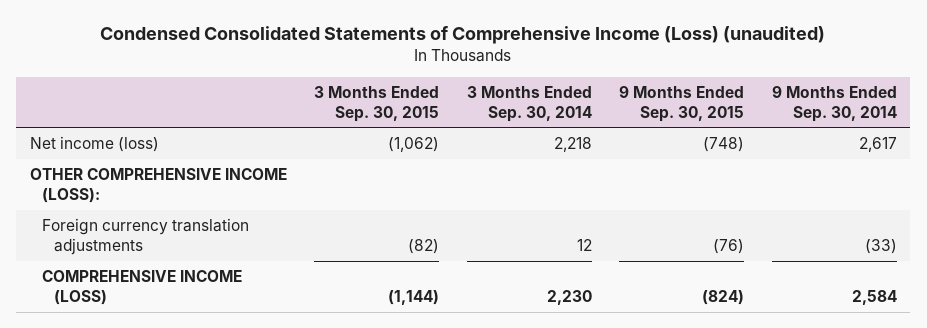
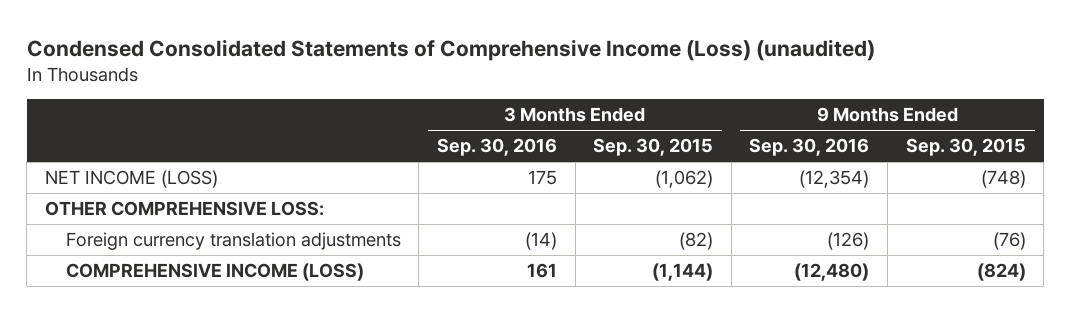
- | 3 Months Ended Sep. 30, 2015 | 3 Months Ended Sep. 30, 2014 | 9 Months Ended Sep. 30, 2015 | 9 Months Ended Sep. 30, 2014
+ | 3 Months Ended Sep. 30, 2016 | 3 Months Ended Sep. 30, 2015 | 9 Months Ended Sep. 30, 2016 | 9 Months Ended Sep. 30, 2015
- Net income (loss) | (1,062) | 2,218 | (748) | 2,617
- OTHER COMPREHENSIVE INCOME (LOSS):
+ NET INCOME (LOSS) | 175 | (1,062) | (12,354) | (748)
+ OTHER COMPREHENSIVE LOSS:

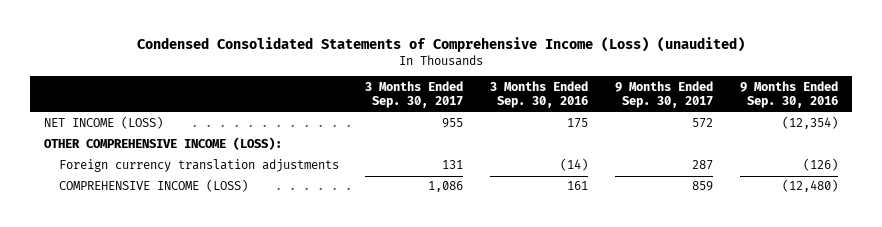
- | 3 Months Ended Sep. 30, 2016 | 3 Months Ended Sep. 30, 2015 | 9 Months Ended Sep. 30, 2016 | 9 Months Ended Sep. 30, 2015
+ | 3 Months Ended Sep. 30, 2017 | 3 Months Ended Sep. 30, 2016 | 9 Months Ended Sep. 30, 2017 | 9 Months Ended Sep. 30, 2016
- OTHER COMPREHENSIVE LOSS:
+ OTHER COMPREHENSIVE INCOME (LOSS):

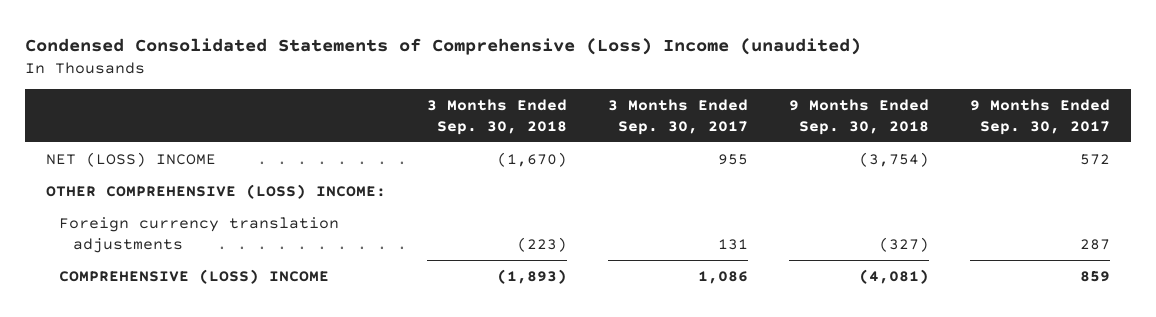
- Condensed Consolidated Statements of Comprehensive Income (Loss) (unaudited)
+ Condensed Consolidated Statements of Comprehensive (Loss) Income (unaudited)
- | 3 Months Ended Sep. 30, 2017 | 3 Months Ended Sep. 30, 2016 | 9 Months Ended Sep. 30, 2017 | 9 Months Ended Sep. 30, 2016
+ | 3 Months Ended Sep. 30, 2018 | 3 Months Ended Sep. 30, 2017 | 9 Months Ended Sep. 30, 2018 | 9 Months Ended Sep. 30, 2017
- NET INCOME (LOSS) | 955 | 175 | 572 | (12,354)
- OTHER COMPREHENSIVE INCOME (LOSS):
+ NET (LOSS) INCOME | (1,670) | 955 | (3,754) | 572
+ OTHER COMPREHENSIVE (LOSS) INCOME:
- COMPREHENSIVE INCOME (LOSS) | 1,086 | 161 | 859 | (12,480)
+ COMPREHENSIVE (LOSS) INCOME | (1,893) | 1,086 | (4,081) | 859

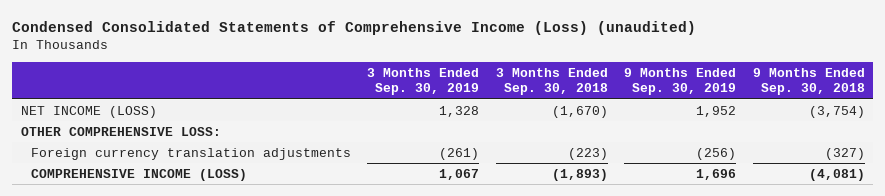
- Condensed Consolidated Statements of Comprehensive (Loss) Income (unaudited)
+ Condensed Consolidated Statements of Comprehensive Income (Loss) (unaudited)
- | 3 Months Ended Sep. 30, 2018 | 3 Months Ended Sep. 30, 2017 | 9 Months Ended Sep. 30, 2018 | 9 Months Ended Sep. 30, 2017
+ | 3 Months Ended Sep. 30, 2019 | 3 Months Ended Sep. 30, 2018 | 9 Months Ended Sep. 30, 2019 | 9 Months Ended Sep. 30, 2018
- NET (LOSS) INCOME | (1,670) | 955 | (3,754) | 572
- OTHER COMPREHENSIVE (LOSS) INCOME:
+ NET INCOME (LOSS) | 1,328 | (1,670) | 1,952 | (3,754)
+ OTHER COMPREHENSIVE LOSS:
- COMPREHENSIVE (LOSS) INCOME | (1,893) | 1,086 | (4,081) | 859
+ COMPREHENSIVE INCOME (LOSS) | 1,067 | (1,893) | 1,696 | (4,081)

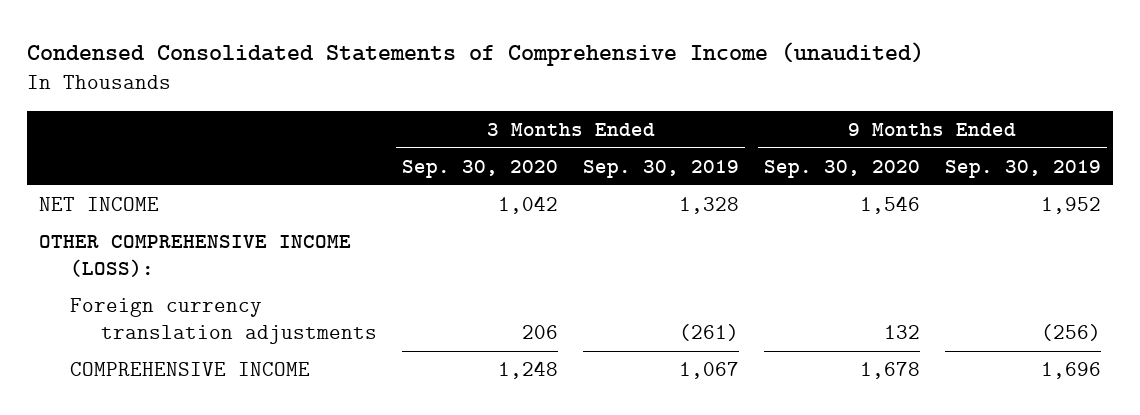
- Condensed Consolidated Statements of Comprehensive Income (Loss) (unaudited)
+ Condensed Consolidated Statements of Comprehensive Income (unaudited)
- | 3 Months Ended Sep. 30, 2019 | 3 Months Ended Sep. 30, 2018 | 9 Months Ended Sep. 30, 2019 | 9 Months Ended Sep. 30, 2018
+ | 3 Months Ended Sep. 30, 2020 | 3 Months Ended Sep. 30, 2019 | 9 Months Ended Sep. 30, 2020 | 9 Months Ended Sep. 30, 2019
- NET INCOME (LOSS) | 1,328 | (1,670) | 1,952 | (3,754)
- OTHER COMPREHENSIVE LOSS:
+ NET INCOME | 1,042 | 1,328 | 1,546 | 1,952
+ OTHER COMPREHENSIVE INCOME (LOSS):
- COMPREHENSIVE INCOME (LOSS) | 1,067 | (1,893) | 1,696 | (4,081)
+ COMPREHENSIVE INCOME | 1,248 | 1,067 | 1,678 | 1,696

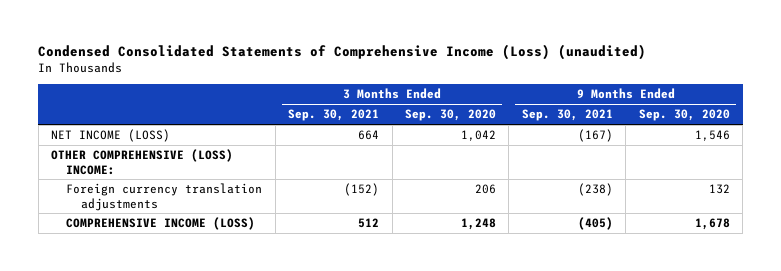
- Condensed Consolidated Statements of Comprehensive Income (unaudited)
+ Condensed Consolidated Statements of Comprehensive Income (Loss) (unaudited)
- | 3 Months Ended Sep. 30, 2020 | 3 Months Ended Sep. 30, 2019 | 9 Months Ended Sep. 30, 2020 | 9 Months Ended Sep. 30, 2019
+ | 3 Months Ended Sep. 30, 2021 | 3 Months Ended Sep. 30, 2020 | 9 Months Ended Sep. 30, 2021 | 9 Months Ended Sep. 30, 2020
- NET INCOME | 1,042 | 1,328 | 1,546 | 1,952
- OTHER COMPREHENSIVE INCOME (LOSS):
+ NET INCOME (LOSS) | 664 | 1,042 | (167) | 1,546
+ OTHER COMPREHENSIVE (LOSS) INCOME:
- COMPREHENSIVE INCOME | 1,248 | 1,067 | 1,678 | 1,696
+ COMPREHENSIVE INCOME (LOSS) | 512 | 1,248 | (405) | 1,678

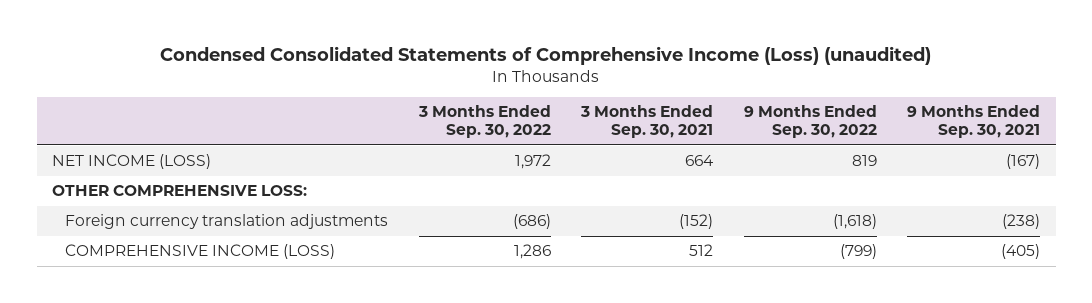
- | 3 Months Ended Sep. 30, 2021 | 3 Months Ended Sep. 30, 2020 | 9 Months Ended Sep. 30, 2021 | 9 Months Ended Sep. 30, 2020
+ | 3 Months Ended Sep. 30, 2022 | 3 Months Ended Sep. 30, 2021 | 9 Months Ended Sep. 30, 2022 | 9 Months Ended Sep. 30, 2021
- OTHER COMPREHENSIVE (LOSS) INCOME:
+ OTHER COMPREHENSIVE LOSS:

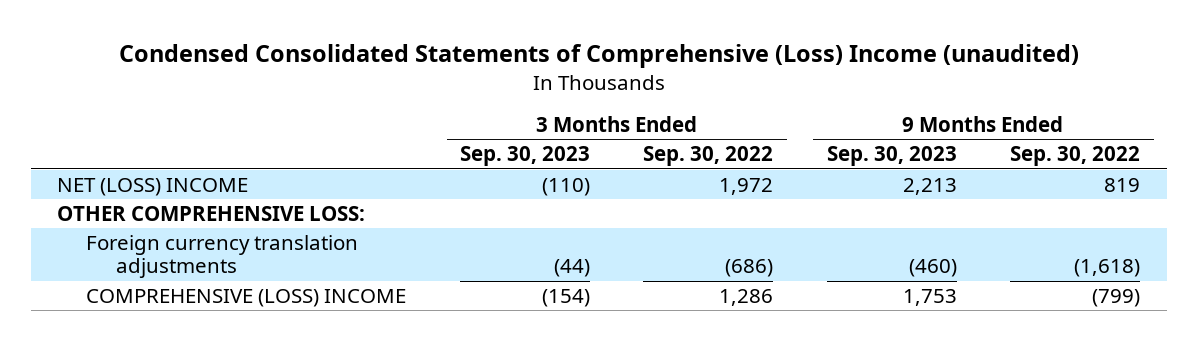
- Condensed Consolidated Statements of Comprehensive Income (Loss) (unaudited)
+ Condensed Consolidated Statements of Comprehensive (Loss) Income (unaudited)
- | 3 Months Ended Sep. 30, 2022 | 3 Months Ended Sep. 30, 2021 | 9 Months Ended Sep. 30, 2022 | 9 Months Ended Sep. 30, 2021
+ | 3 Months Ended Sep. 30, 2023 | 3 Months Ended Sep. 30, 2022 | 9 Months Ended Sep. 30, 2023 | 9 Months Ended Sep. 30, 2022
- NET INCOME (LOSS) | 1,972 | 664 | 819 | (167)
+ NET (LOSS) INCOME | (110) | 1,972 | 2,213 | 819
- COMPREHENSIVE INCOME (LOSS) | 1,286 | 512 | (799) | (405)
+ COMPREHENSIVE (LOSS) INCOME | (154) | 1,286 | 1,753 | (799)

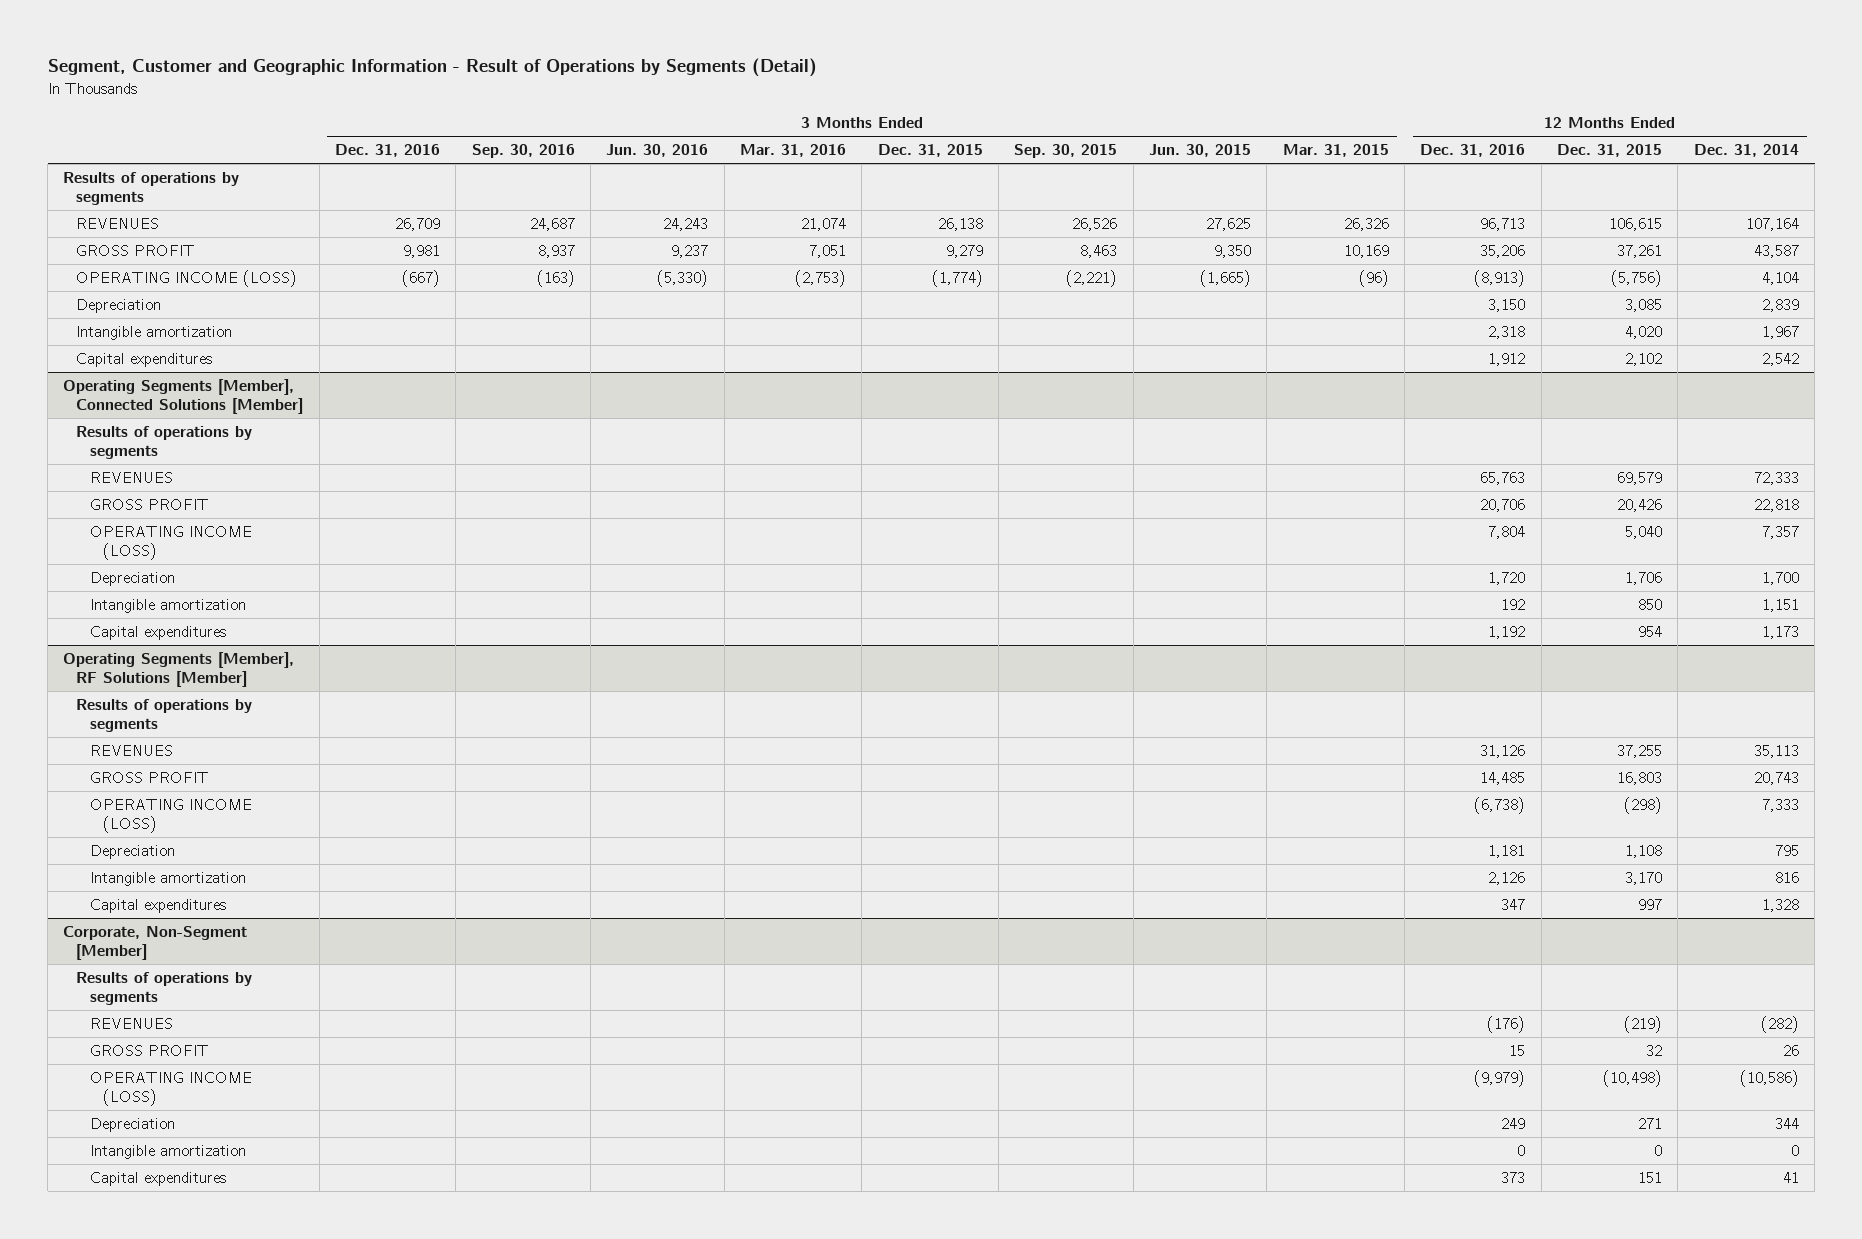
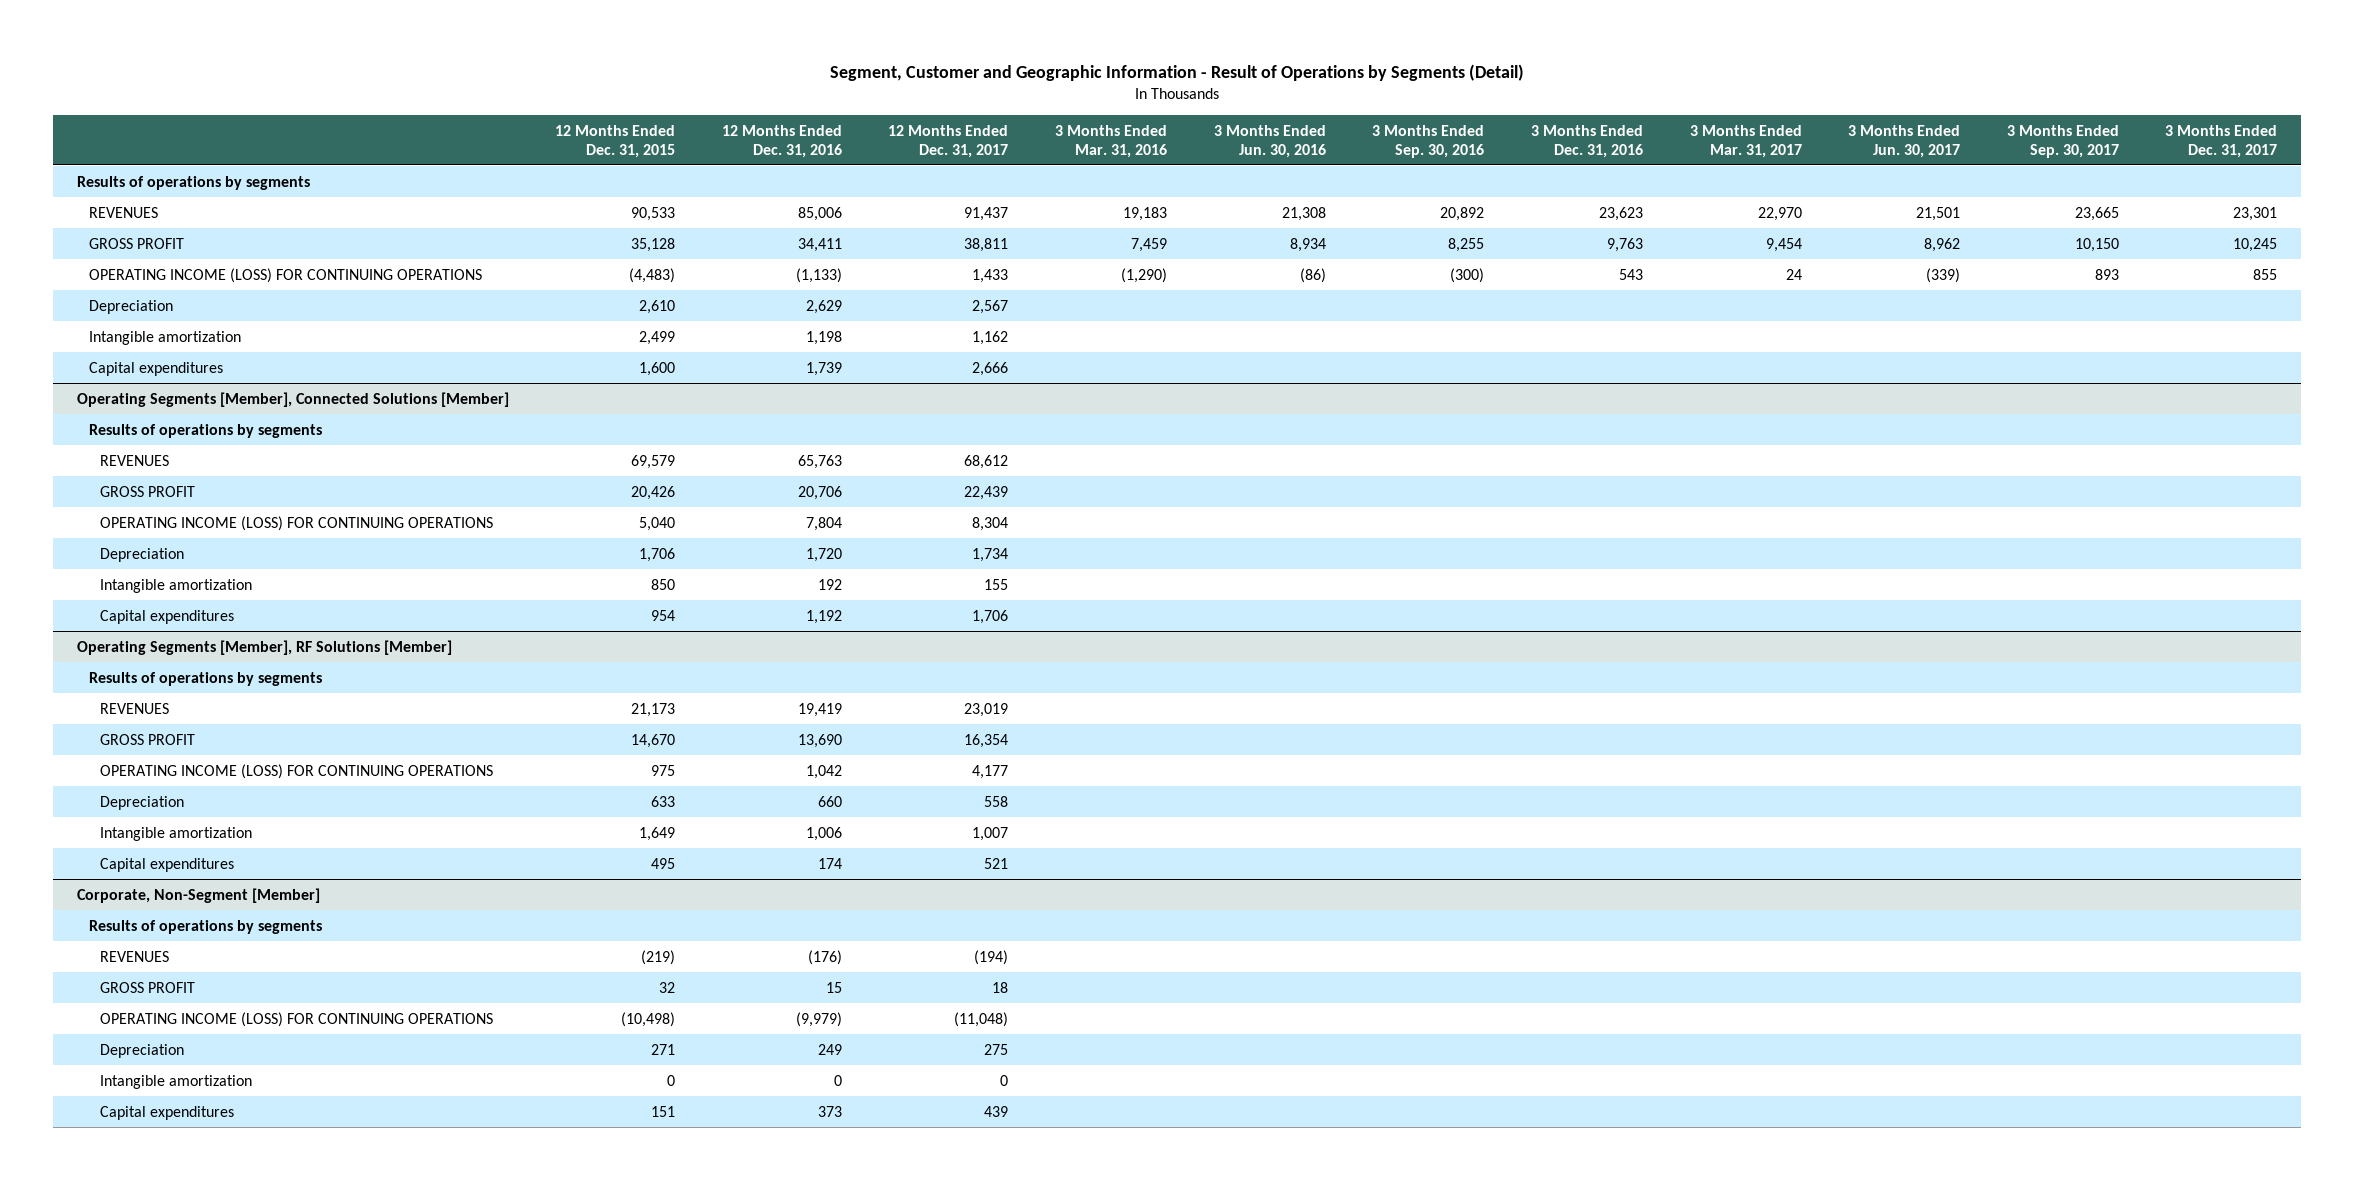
- | 3 Months Ended Dec. 31, 2016 | 3 Months Ended Sep. 30, 2016 | 3 Months Ended Jun. 30, 2016 | 3 Months Ended Mar. 31, 2016 | 3 Months Ended Dec. 31, 2015 | 3 Months Ended Sep. 30, 2015 | 3 Months Ended Jun. 30, 2015 | 3 Months Ended Mar. 31, 2015 | 12 Months Ended Dec. 31, 2016 | 12 Months Ended Dec. 31, 2015 | 12 Months Ended Dec. 31, 2014
+ | 12 Months Ended Dec. 31, 2015 | 12 Months Ended Dec. 31, 2016 | 12 Months Ended Dec. 31, 2017 | 3 Months Ended Mar. 31, 2016 | 3 Months Ended Jun. 30, 2016 | 3 Months Ended Sep. 30, 2016 | 3 Months Ended Dec. 31, 2016 | 3 Months Ended Mar. 31, 2017 | 3 Months Ended Jun. 30, 2017 | 3 Months Ended Sep. 30, 2017 | 3 Months Ended Dec. 31, 2017
- REVENUES | 26,709 | 24,687 | 24,243 | 21,074 | 26,138 | 26,526 | 27,625 | 26,326 | 96,713 | 106,615 | 107,164
- GROSS PROFIT | 9,981 | 8,937 | 9,237 | 7,051 | 9,279 | 8,463 | 9,350 | 10,169 | 35,206 | 37,261 | 43,587
- OPERATING INCOME (LOSS) | (667) | (163) | (5,330) | (2,753) | (1,774) | (2,221) | (1,665) | (96) | (8,913) | (5,756) | 4,104
- Depreciation | | | | | | | | | 3,150 | 3,085 | 2,839
- Intangible amortization | | | | | | | | | 2,318 | 4,020 | 1,967
- Capital expenditures | | | | | | | | | 1,912 | 2,102 | 2,542
+ REVENUES | 90,533 | 85,006 | 91,437 | 19,183 | 21,308 | 20,892 | 23,623 | 22,970 | 21,501 | 23,665 | 23,301
+ GROSS PROFIT | 35,128 | 34,411 | 38,811 | 7,459 | 8,934 | 8,255 | 9,763 | 9,454 | 8,962 | 10,150 | 10,245
+ OPERATING INCOME (LOSS) FOR CONTINUING OPERATIONS | (4,483) | (1,133) | 1,433 | (1,290) | (86) | (300) | 543 | 24 | (339) | 893 | 855
+ Depreciation | 2,610 | 2,629 | 2,567 | | | | | | | |
+ Intangible amortization | 2,499 | 1,198 | 1,162 | | | | | | | |
+ Capital expenditures | 1,600 | 1,739 | 2,666 | | | | | | | |
@ Operating Segments [Member], Connected Solutions [Member]
- OPERATING INCOME (LOSS) | | | | | | | | | 7,804 | 5,040 | 7,357
+ OPERATING INCOME (LOSS) FOR CONTINUING OPERATIONS | 5,040 | 7,804 | 8,304 | | | | | | | |
@ Operating Segments [Member], RF Solutions [Member]
- REVENUES | | | | | | | | | 31,126 | 37,255 | 35,113
- GROSS PROFIT | | | | | | | | | 14,485 | 16,803 | 20,743
- OPERATING INCOME (LOSS) | | | | | | | | | (6,738) | (298) | 7,333
- Depreciation | | | | | | | | | 1,181 | 1,108 | 795
- Intangible amortization | | | | | | | | | 2,126 | 3,170 | 816
- Capital expenditures | | | | | | | | | 347 | 997 | 1,328
+ REVENUES | 21,173 | 19,419 | 23,019 | | | | | | | |
+ GROSS PROFIT | 14,670 | 13,690 | 16,354 | | | | | | | |
+ OPERATING INCOME (LOSS) FOR CONTINUING OPERATIONS | 975 | 1,042 | 4,177 | | | | | | | |
+ Depreciation | 633 | 660 | 558 | | | | | | | |
+ Intangible amortization | 1,649 | 1,006 | 1,007 | | | | | | | |
+ Capital expenditures | 495 | 174 | 521 | | | | | | | |
@ Corporate, Non-Segment [Member]
- OPERATING INCOME (LOSS) | | | | | | | | | (9,979) | (10,498) | (10,586)
+ OPERATING INCOME (LOSS) FOR CONTINUING OPERATIONS | (10,498) | (9,979) | (11,048) | | | | | | | |

